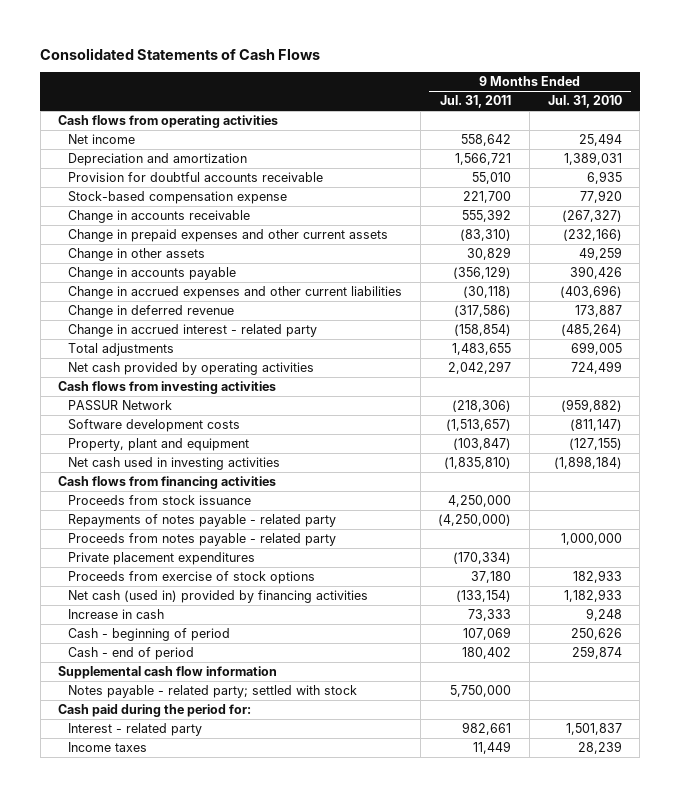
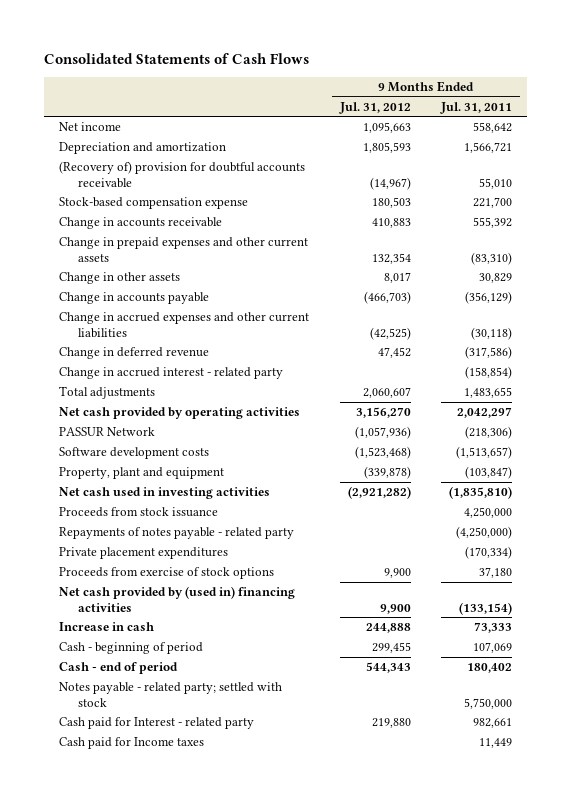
- | 9 Months Ended Jul. 31, 2011 | 9 Months Ended Jul. 31, 2010
+ | 9 Months Ended Jul. 31, 2012 | 9 Months Ended Jul. 31, 2011
- Cash flows from operating activities
- Provision for doubtful accounts receivable | 55,010 | 6,935
+ (Recovery of) provision for doubtful accounts receivable | (14,967) | 55,010
- Cash flows from investing activities
- Cash flows from financing activities
- Proceeds from notes payable - related party | | 1,000,000
- Net cash (used in) provided by financing activities | (133,154) | 1,182,933
+ Net cash provided by (used in) financing activities | 9,900 | (133,154)
- Supplemental cash flow information
- Cash paid during the period for:
- Interest - related party | 982,661 | 1,501,837
- Income taxes | 11,449 | 28,239
+ Cash paid for Interest - related party | 219,880 | 982,661
+ Cash paid for Income taxes | | 11,449

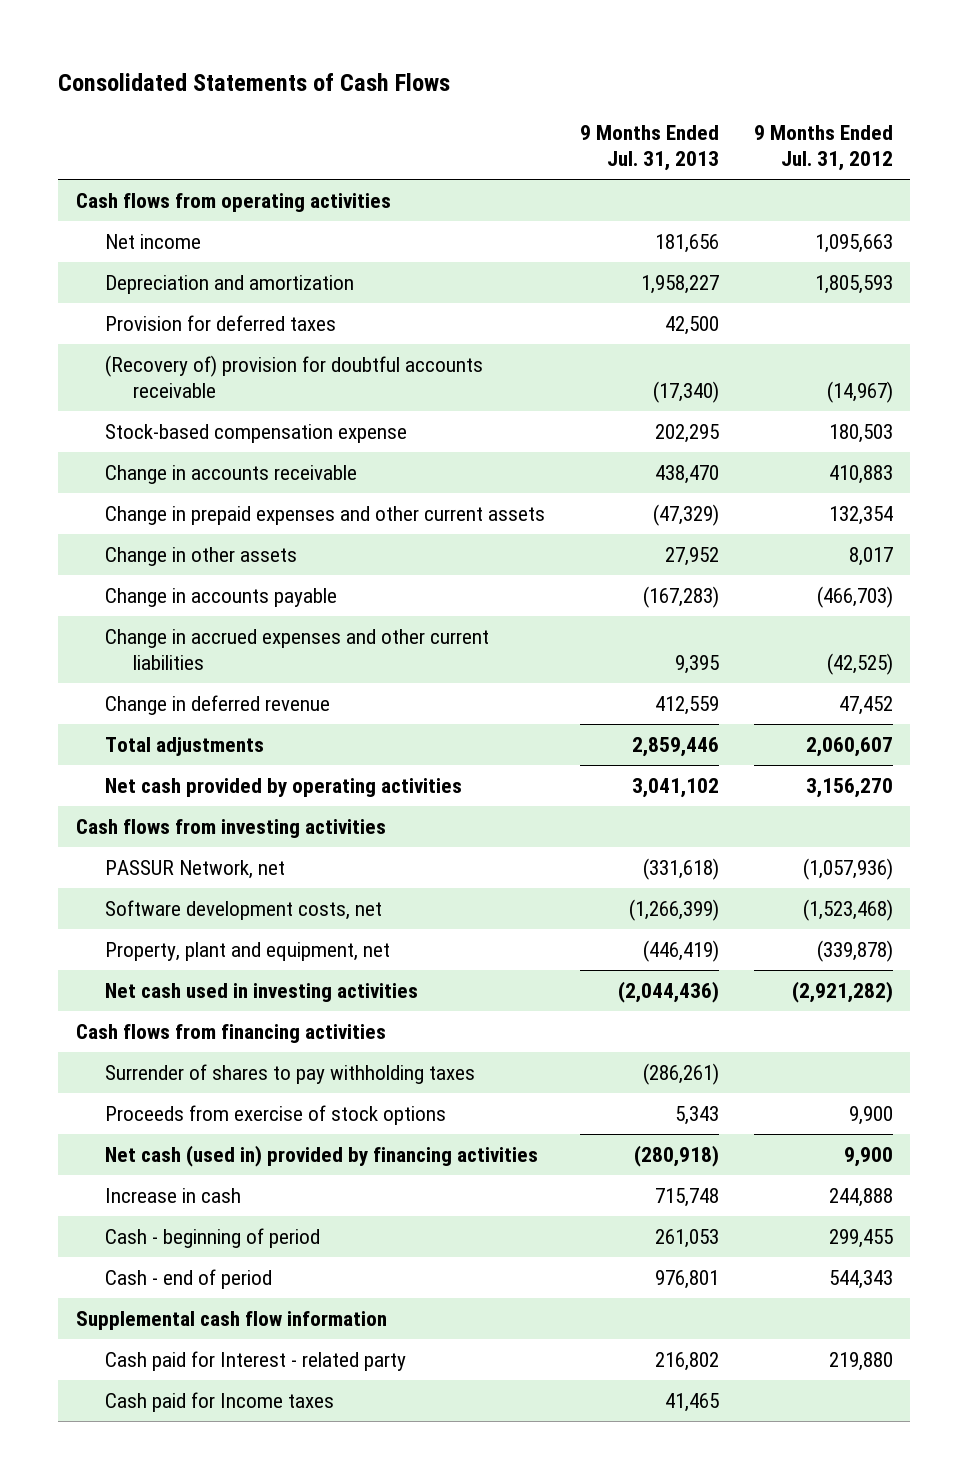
- | 9 Months Ended Jul. 31, 2012 | 9 Months Ended Jul. 31, 2011
+ | 9 Months Ended Jul. 31, 2013 | 9 Months Ended Jul. 31, 2012
+ Cash flows from operating activities
+ Provision for deferred taxes | 42,500 |
- Change in accrued interest - related party | | (158,854)
- PASSUR Network | (1,057,936) | (218,306)
- Software development costs | (1,523,468) | (1,513,657)
- Property, plant and equipment | (339,878) | (103,847)
+ Cash flows from investing activities
+ PASSUR Network, net | (331,618) | (1,057,936)
+ Software development costs, net | (1,266,399) | (1,523,468)
+ Property, plant and equipment, net | (446,419) | (339,878)
- Proceeds from stock issuance | | 4,250,000
- Repayments of notes payable - related party | | (4,250,000)
- Private placement expenditures | | (170,334)
+ Cash flows from financing activities
+ Surrender of shares to pay withholding taxes | (286,261) |
- Net cash provided by (used in) financing activities | 9,900 | (133,154)
+ Net cash (used in) provided by financing activities | (280,918) | 9,900
- Notes payable - related party; settled with stock | | 5,750,000
+ Supplemental cash flow information

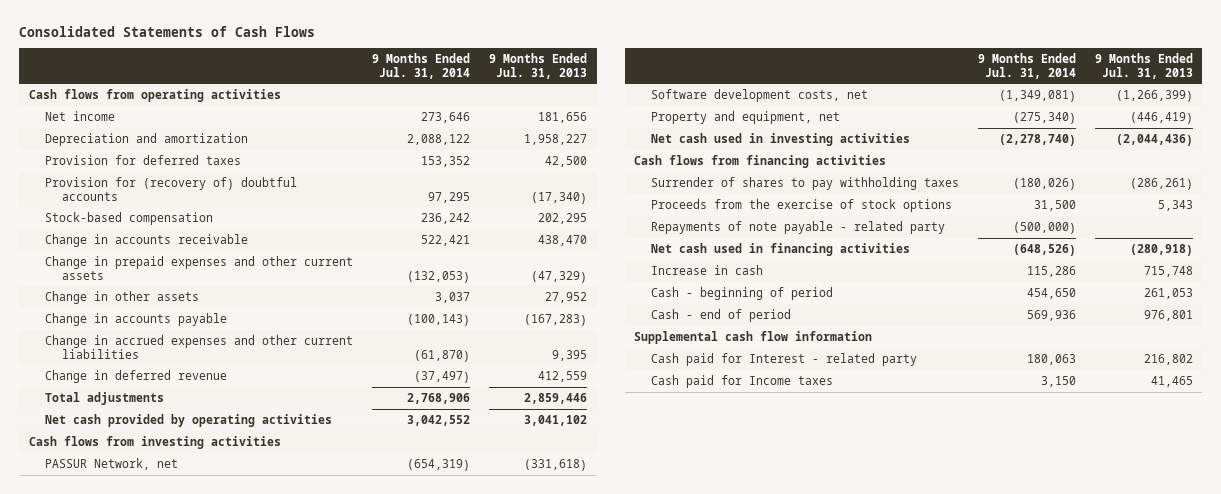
- | 9 Months Ended Jul. 31, 2013 | 9 Months Ended Jul. 31, 2012
+ | 9 Months Ended Jul. 31, 2014 | 9 Months Ended Jul. 31, 2013
- (Recovery of) provision for doubtful accounts receivable | (17,340) | (14,967)
- Stock-based compensation expense | 202,295 | 180,503
+ Provision for (recovery of) doubtful accounts | 97,295 | (17,340)
+ Stock-based compensation | 236,242 | 202,295
- Property, plant and equipment, net | (446,419) | (339,878)
+ Property and equipment, net | (275,340) | (446,419)
- Proceeds from exercise of stock options | 5,343 | 9,900
- Net cash (used in) provided by financing activities | (280,918) | 9,900
+ Proceeds from the exercise of stock options | 31,500 | 5,343
+ Repayments of note payable - related party | (500,000) |
+ Net cash used in financing activities | (648,526) | (280,918)

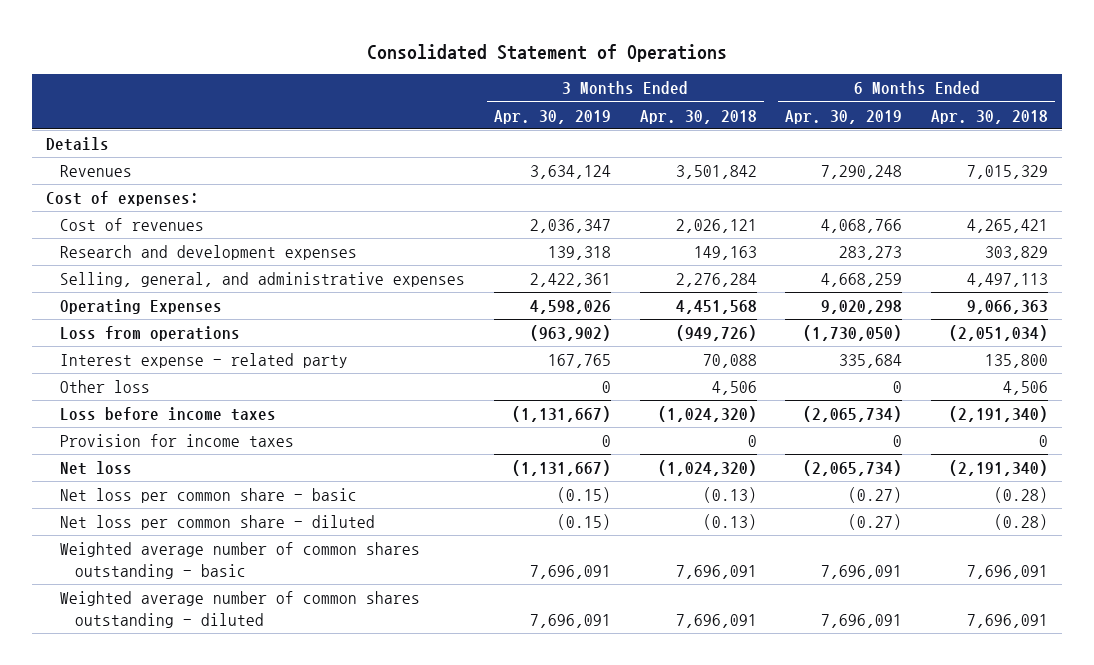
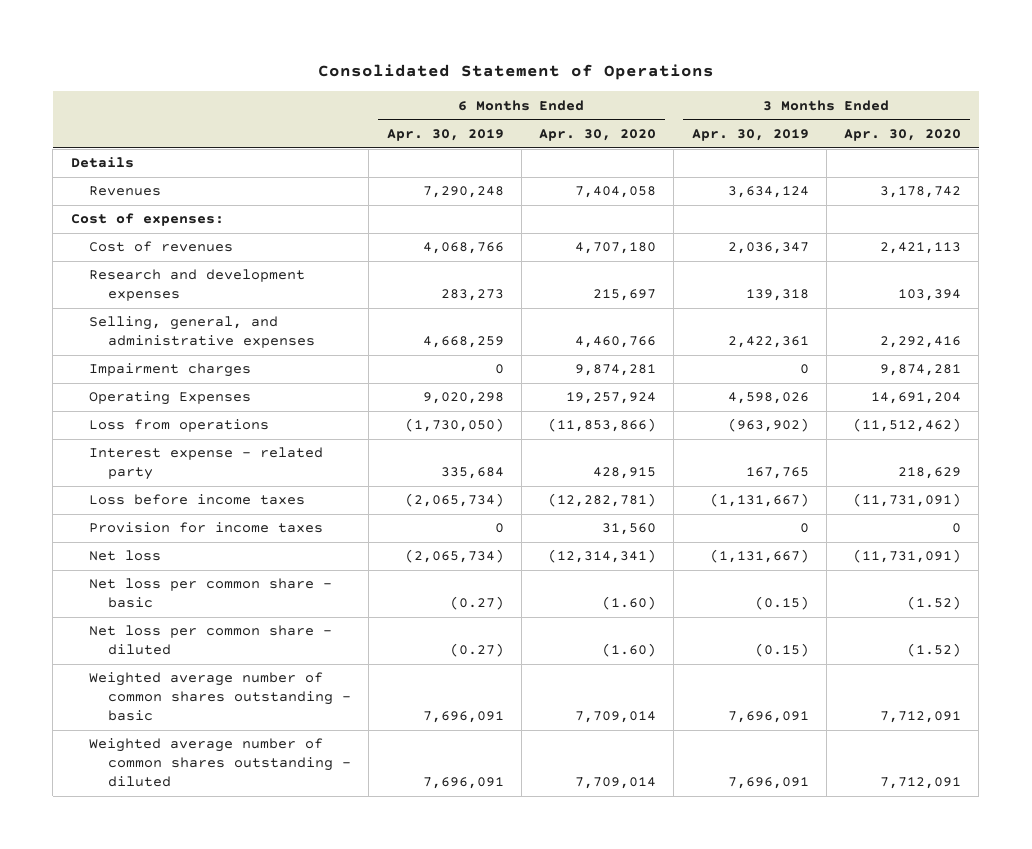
- | 3 Months Ended Apr. 30, 2019 | 3 Months Ended Apr. 30, 2018 | 6 Months Ended Apr. 30, 2019 | 6 Months Ended Apr. 30, 2018
+ | 6 Months Ended Apr. 30, 2019 | 6 Months Ended Apr. 30, 2020 | 3 Months Ended Apr. 30, 2019 | 3 Months Ended Apr. 30, 2020
+ Impairment charges | 0 | 9,874,281 | 0 | 9,874,281
- Other loss | 0 | 4,506 | 0 | 4,506

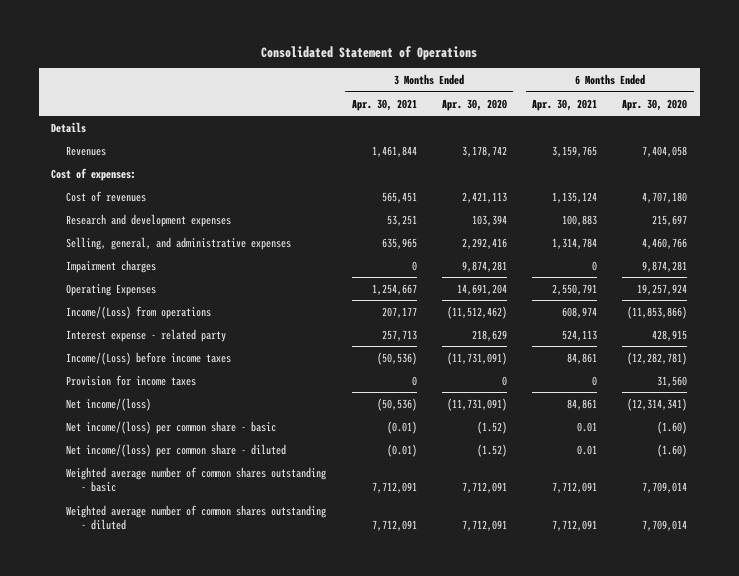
- | 6 Months Ended Apr. 30, 2019 | 6 Months Ended Apr. 30, 2020 | 3 Months Ended Apr. 30, 2019 | 3 Months Ended Apr. 30, 2020
+ | 3 Months Ended Apr. 30, 2021 | 3 Months Ended Apr. 30, 2020 | 6 Months Ended Apr. 30, 2021 | 6 Months Ended Apr. 30, 2020
- Loss from operations | (1,730,050) | (11,853,866) | (963,902) | (11,512,462)
+ Income/(Loss) from operations | 207,177 | (11,512,462) | 608,974 | (11,853,866)
- Loss before income taxes | (2,065,734) | (12,282,781) | (1,131,667) | (11,731,091)
+ Income/(Loss) before income taxes | (50,536) | (11,731,091) | 84,861 | (12,282,781)
- Net loss | (2,065,734) | (12,314,341) | (1,131,667) | (11,731,091)
- Net loss per common share - basic | (0.27) | (1.60) | (0.15) | (1.52)
- Net loss per common share - diluted | (0.27) | (1.60) | (0.15) | (1.52)
+ Net income/(loss) | (50,536) | (11,731,091) | 84,861 | (12,314,341)
+ Net income/(loss) per common share - basic | (0.01) | (1.52) | 0.01 | (1.60)
+ Net income/(loss) per common share - diluted | (0.01) | (1.52) | 0.01 | (1.60)

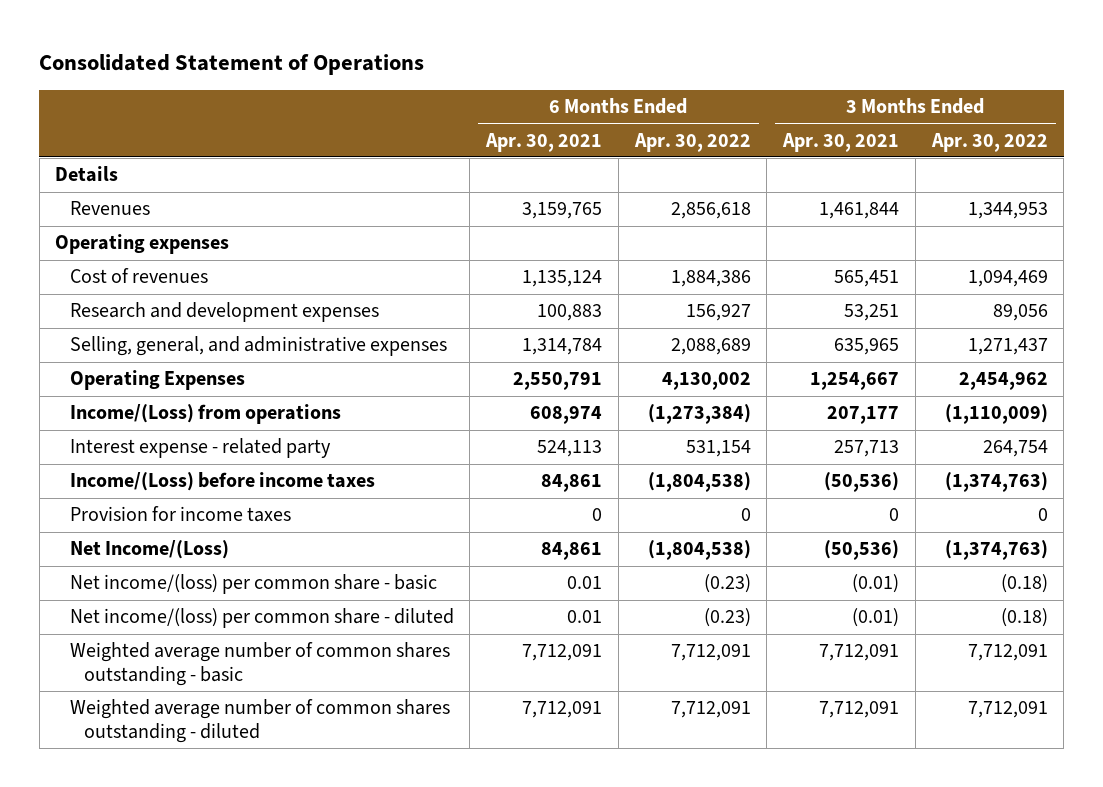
- | 3 Months Ended Apr. 30, 2021 | 3 Months Ended Apr. 30, 2020 | 6 Months Ended Apr. 30, 2021 | 6 Months Ended Apr. 30, 2020
+ | 6 Months Ended Apr. 30, 2021 | 6 Months Ended Apr. 30, 2022 | 3 Months Ended Apr. 30, 2021 | 3 Months Ended Apr. 30, 2022
- Cost of expenses:
+ Operating expenses
- Impairment charges | 0 | 9,874,281 | 0 | 9,874,281
- Net income/(loss) | (50,536) | (11,731,091) | 84,861 | (12,314,341)
+ Net Income/(Loss) | 84,861 | (1,804,538) | (50,536) | (1,374,763)

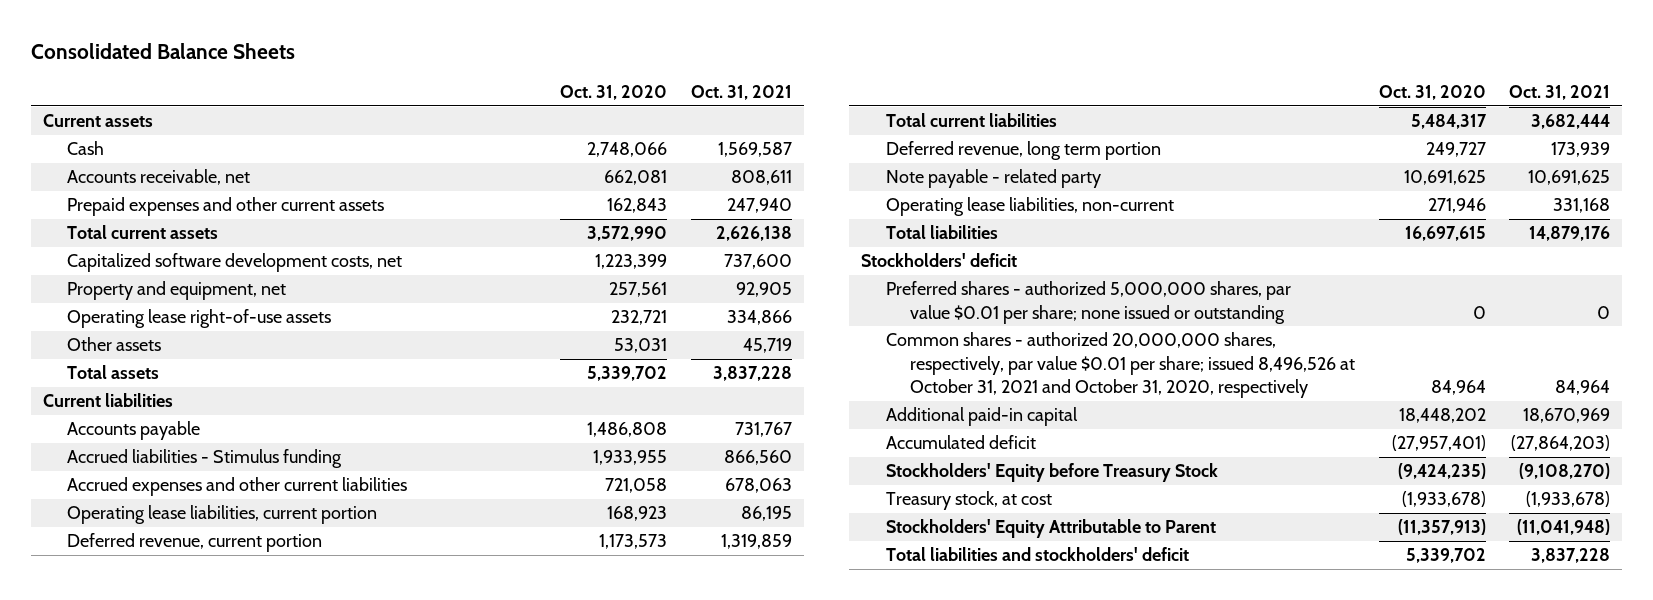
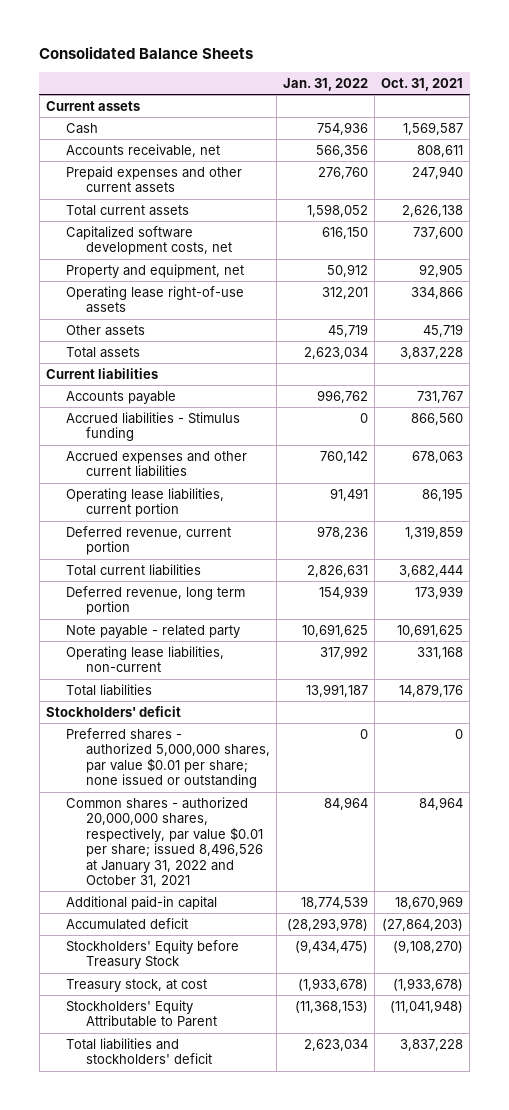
- | Oct. 31, 2020 | Oct. 31, 2021
+ | Jan. 31, 2022 | Oct. 31, 2021
- Common shares - authorized 20,000,000 shares, respectively, par value $0.01 per share; issued 8,496,526 at October 31, 2021 and October 31, 2020, respectively | 84,964 | 84,964
+ Common shares - authorized 20,000,000 shares, respectively, par value $0.01 per share; issued 8,496,526 at January 31, 2022 and October 31, 2021 | 84,964 | 84,964

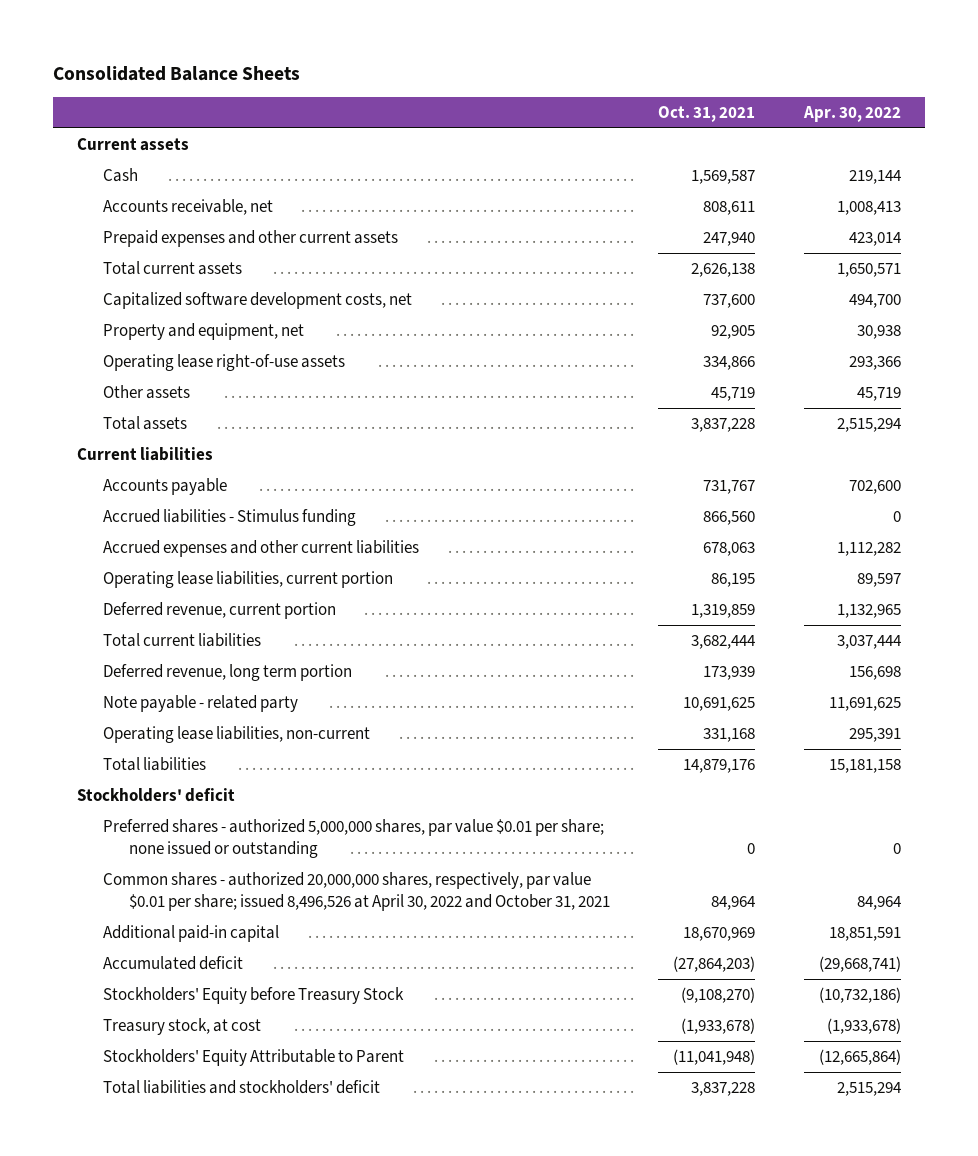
- | Jan. 31, 2022 | Oct. 31, 2021
+ | Oct. 31, 2021 | Apr. 30, 2022
- Common shares - authorized 20,000,000 shares, respectively, par value $0.01 per share; issued 8,496,526 at January 31, 2022 and October 31, 2021 | 84,964 | 84,964
+ Common shares - authorized 20,000,000 shares, respectively, par value $0.01 per share; issued 8,496,526 at April 30, 2022 and October 31, 2021 | 84,964 | 84,964

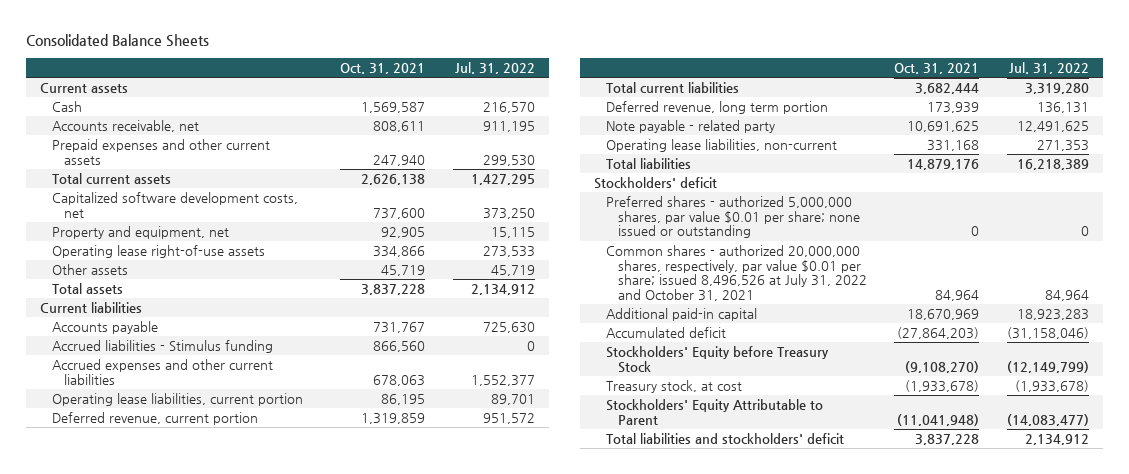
- | Oct. 31, 2021 | Apr. 30, 2022
+ | Oct. 31, 2021 | Jul. 31, 2022
- Common shares - authorized 20,000,000 shares, respectively, par value $0.01 per share; issued 8,496,526 at April 30, 2022 and October 31, 2021 | 84,964 | 84,964
+ Common shares - authorized 20,000,000 shares, respectively, par value $0.01 per share; issued 8,496,526 at July 31, 2022 and October 31, 2021 | 84,964 | 84,964

